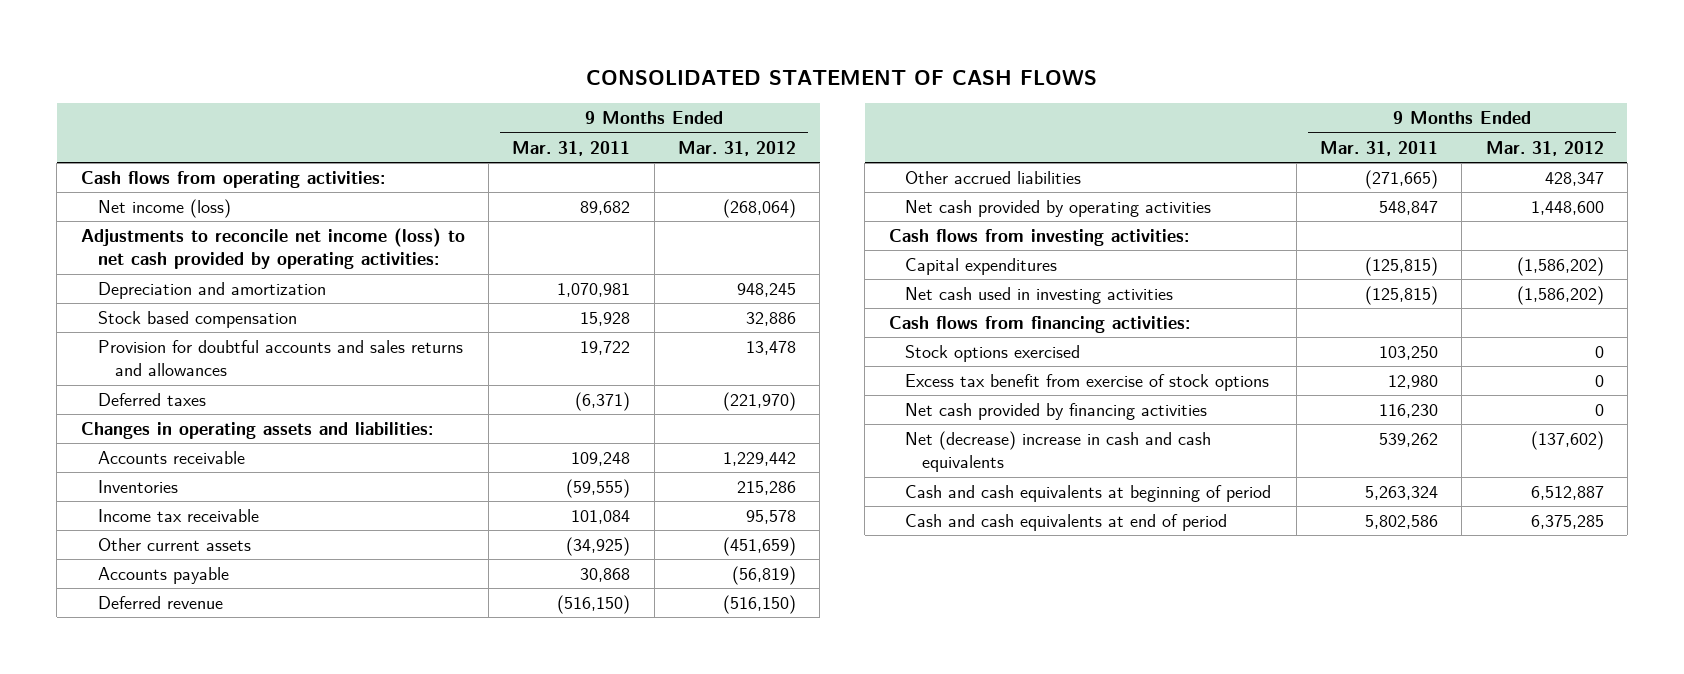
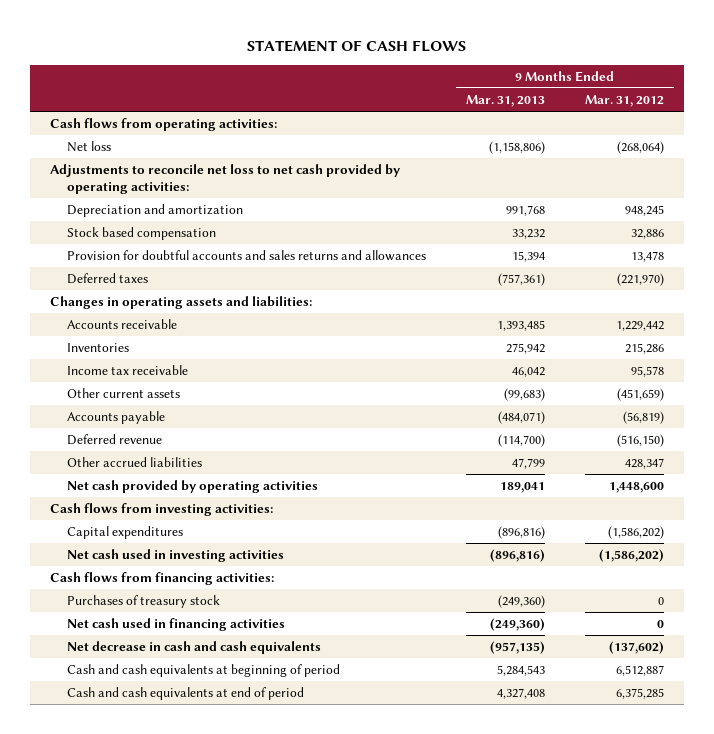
- CONSOLIDATED STATEMENT OF CASH FLOWS
+ STATEMENT OF CASH FLOWS
- | 9 Months Ended Mar. 31, 2011 | 9 Months Ended Mar. 31, 2012
+ | 9 Months Ended Mar. 31, 2013 | 9 Months Ended Mar. 31, 2012
- Net income (loss) | 89,682 | (268,064)
- Adjustments to reconcile net income (loss) to net cash provided by operating activities:
+ Net loss | (1,158,806) | (268,064)
+ Adjustments to reconcile net loss to net cash provided by operating activities:
- Stock options exercised | 103,250 | 0
- Excess tax benefit from exercise of stock options | 12,980 | 0
- Net cash provided by financing activities | 116,230 | 0
- Net (decrease) increase in cash and cash equivalents | 539,262 | (137,602)
+ Purchases of treasury stock | (249,360) | 0
+ Net cash used in financing activities | (249,360) | 0
+ Net decrease in cash and cash equivalents | (957,135) | (137,602)

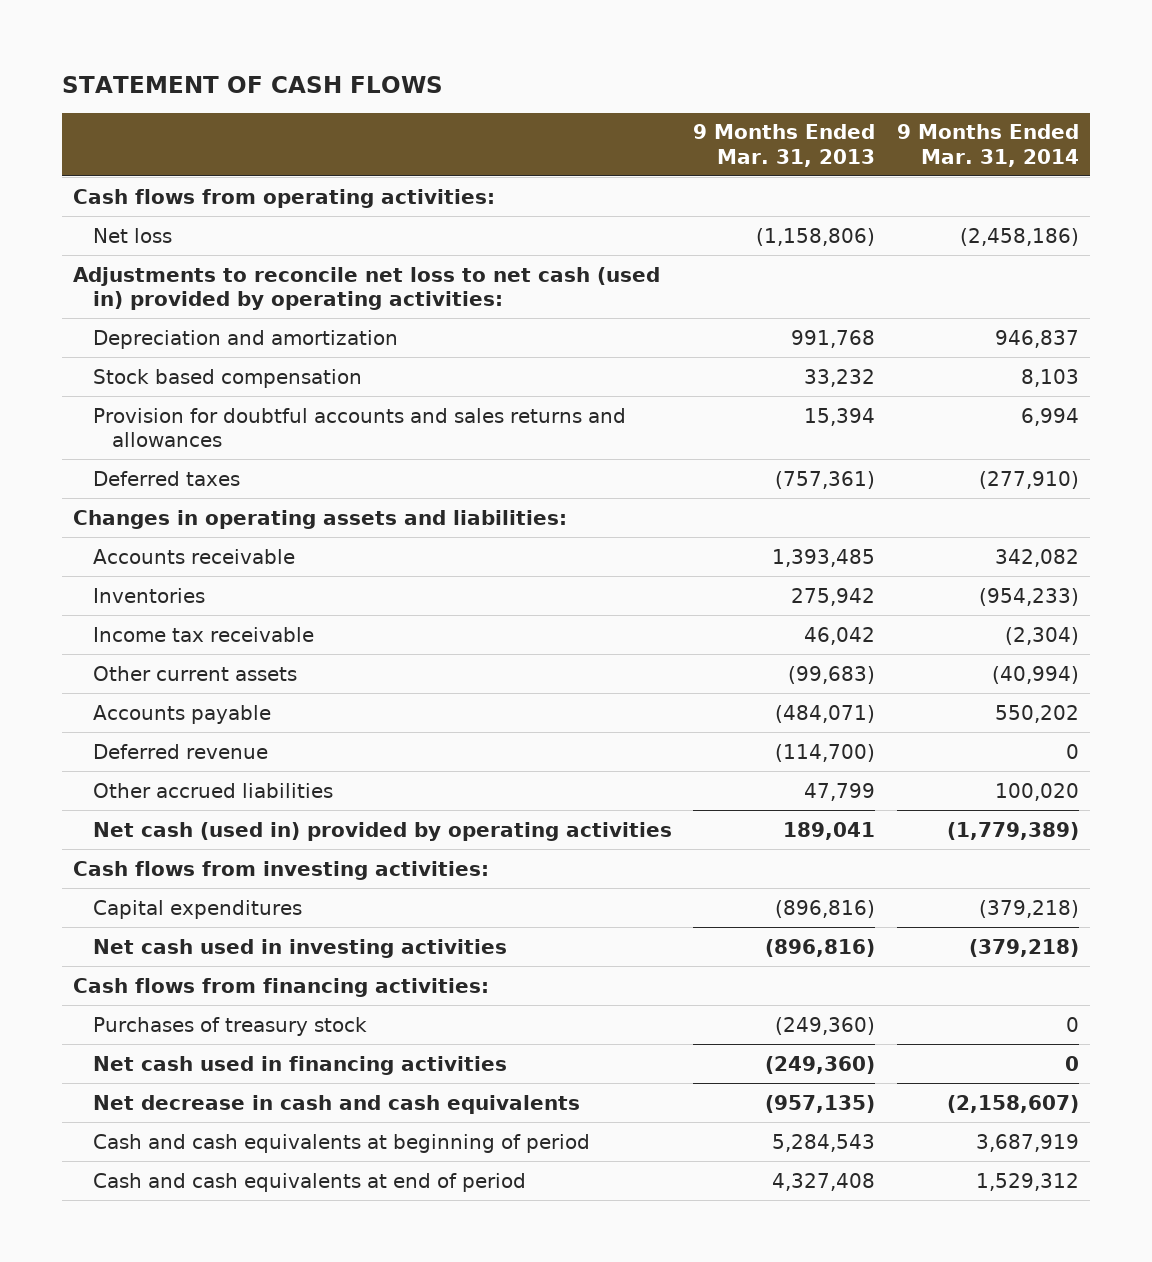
- | 9 Months Ended Mar. 31, 2013 | 9 Months Ended Mar. 31, 2012
+ | 9 Months Ended Mar. 31, 2013 | 9 Months Ended Mar. 31, 2014
- Adjustments to reconcile net loss to net cash provided by operating activities:
+ Adjustments to reconcile net loss to net cash (used in) provided by operating activities:
- Net cash provided by operating activities | 189,041 | 1,448,600
+ Net cash (used in) provided by operating activities | 189,041 | (1,779,389)

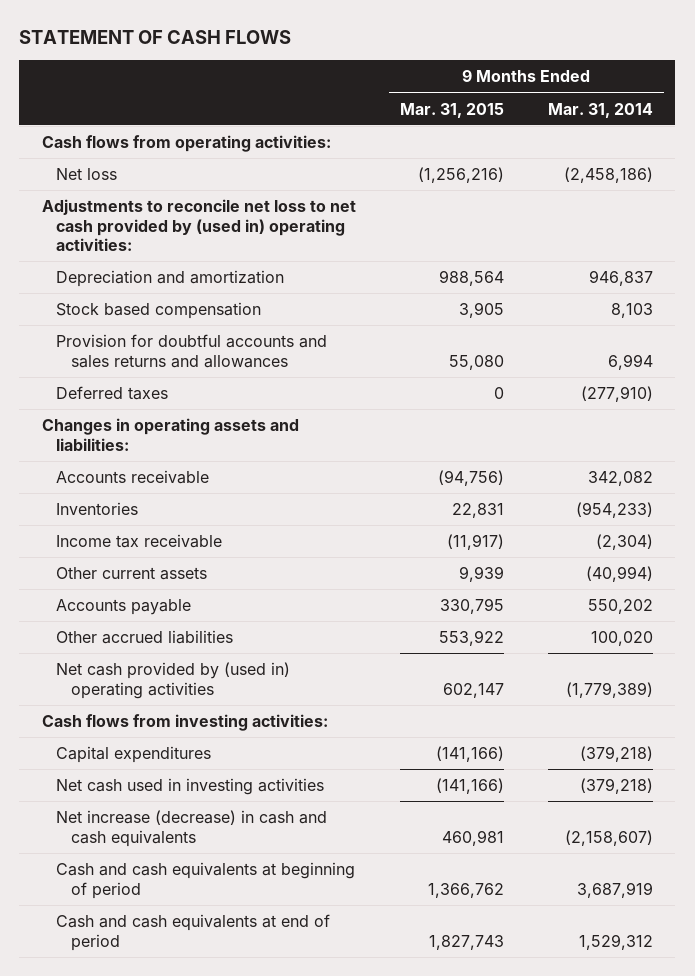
- | 9 Months Ended Mar. 31, 2013 | 9 Months Ended Mar. 31, 2014
+ | 9 Months Ended Mar. 31, 2015 | 9 Months Ended Mar. 31, 2014
- Adjustments to reconcile net loss to net cash (used in) provided by operating activities:
+ Adjustments to reconcile net loss to net cash provided by (used in) operating activities:
- Deferred revenue | (114,700) | 0
- Net cash (used in) provided by operating activities | 189,041 | (1,779,389)
+ Net cash provided by (used in) operating activities | 602,147 | (1,779,389)
- Cash flows from financing activities:
- Purchases of treasury stock | (249,360) | 0
- Net cash used in financing activities | (249,360) | 0
- Net decrease in cash and cash equivalents | (957,135) | (2,158,607)
+ Net increase (decrease) in cash and cash equivalents | 460,981 | (2,158,607)

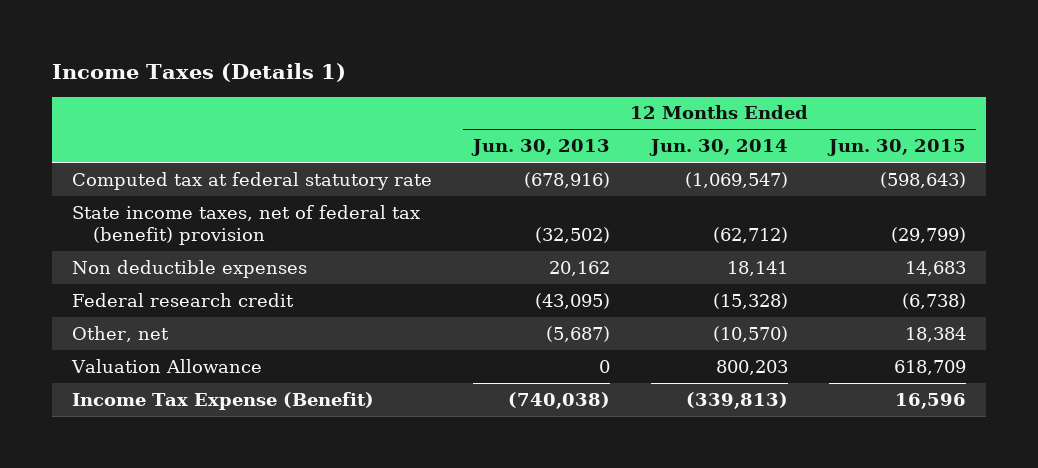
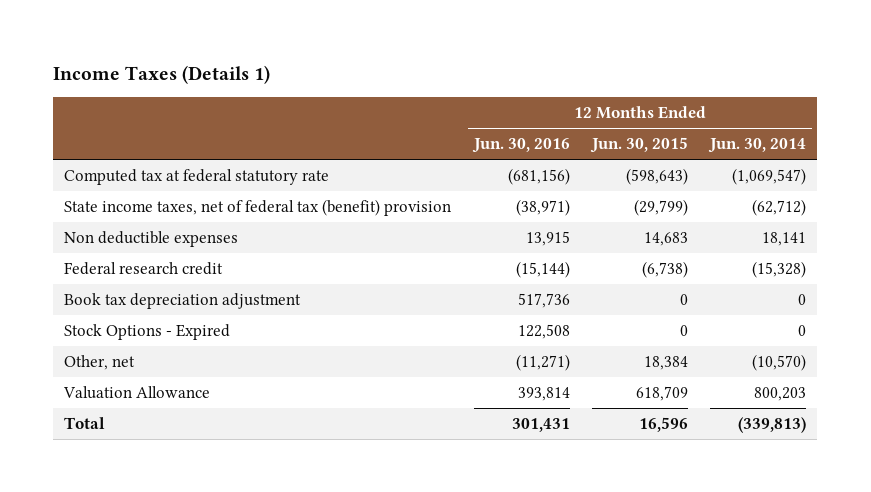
- | 12 Months Ended Jun. 30, 2013 | 12 Months Ended Jun. 30, 2014 | 12 Months Ended Jun. 30, 2015
+ | 12 Months Ended Jun. 30, 2016 | 12 Months Ended Jun. 30, 2015 | 12 Months Ended Jun. 30, 2014
+ Book tax depreciation adjustment | 517,736 | 0 | 0
+ Stock Options - Expired | 122,508 | 0 | 0
- Income Tax Expense (Benefit) | (740,038) | (339,813) | 16,596
+ Total | 301,431 | 16,596 | (339,813)

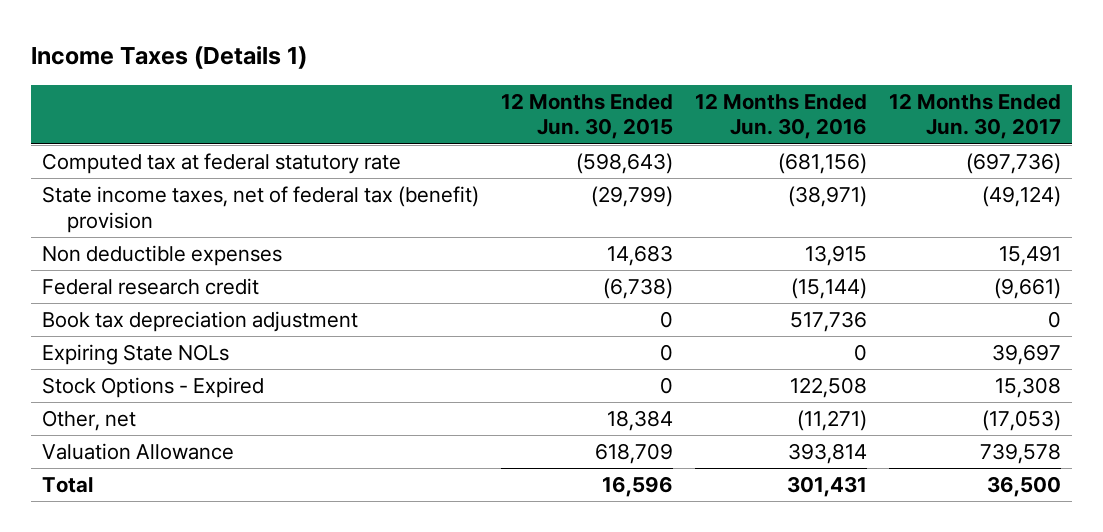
- | 12 Months Ended Jun. 30, 2016 | 12 Months Ended Jun. 30, 2015 | 12 Months Ended Jun. 30, 2014
+ | 12 Months Ended Jun. 30, 2015 | 12 Months Ended Jun. 30, 2016 | 12 Months Ended Jun. 30, 2017
+ Expiring State NOLs | 0 | 0 | 39,697

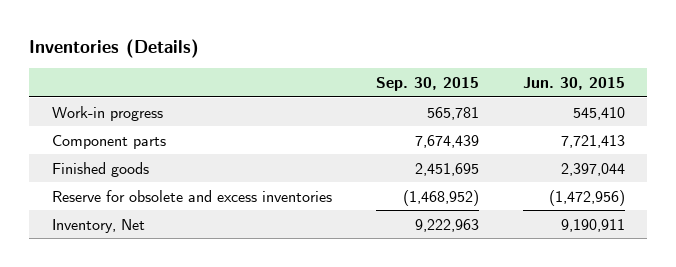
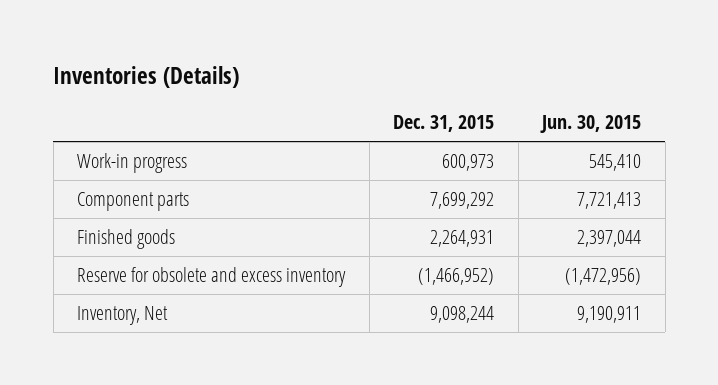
- | Sep. 30, 2015 | Jun. 30, 2015
+ | Dec. 31, 2015 | Jun. 30, 2015
- Reserve for obsolete and excess inventories | (1,468,952) | (1,472,956)
+ Reserve for obsolete and excess inventory | (1,466,952) | (1,472,956)

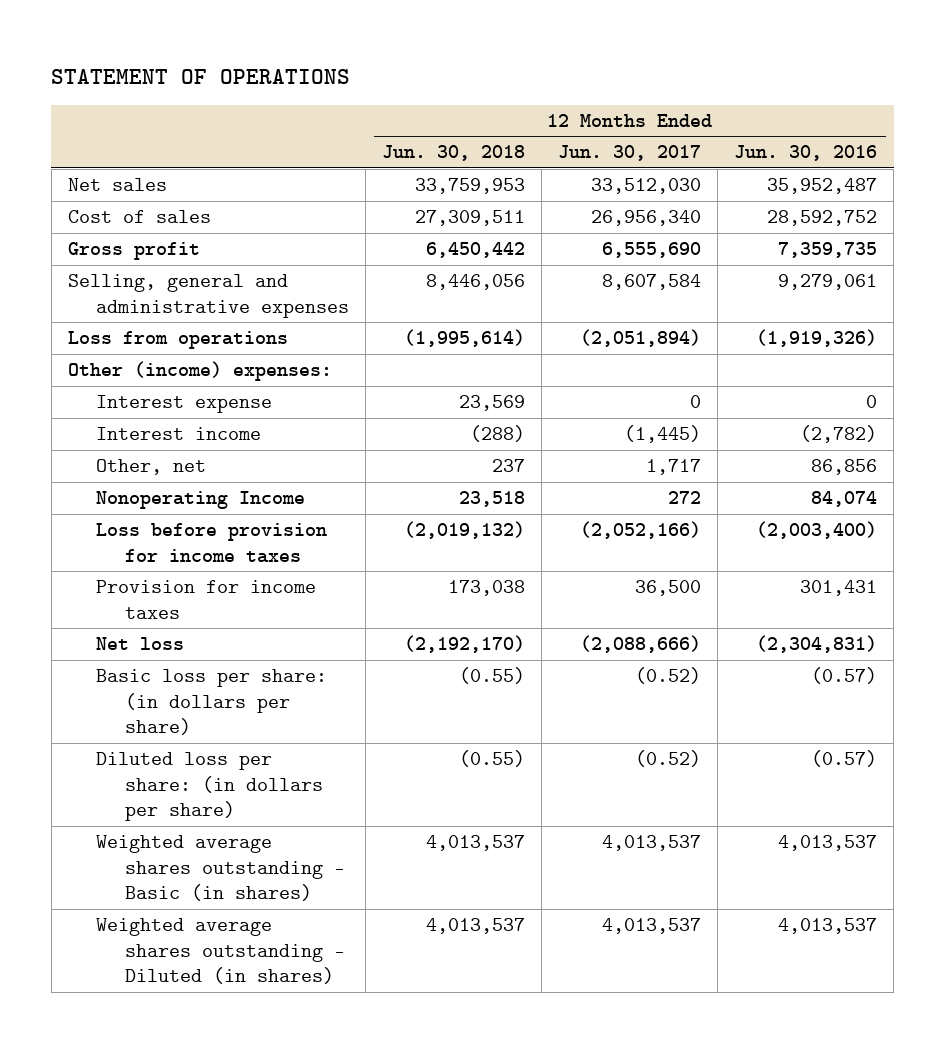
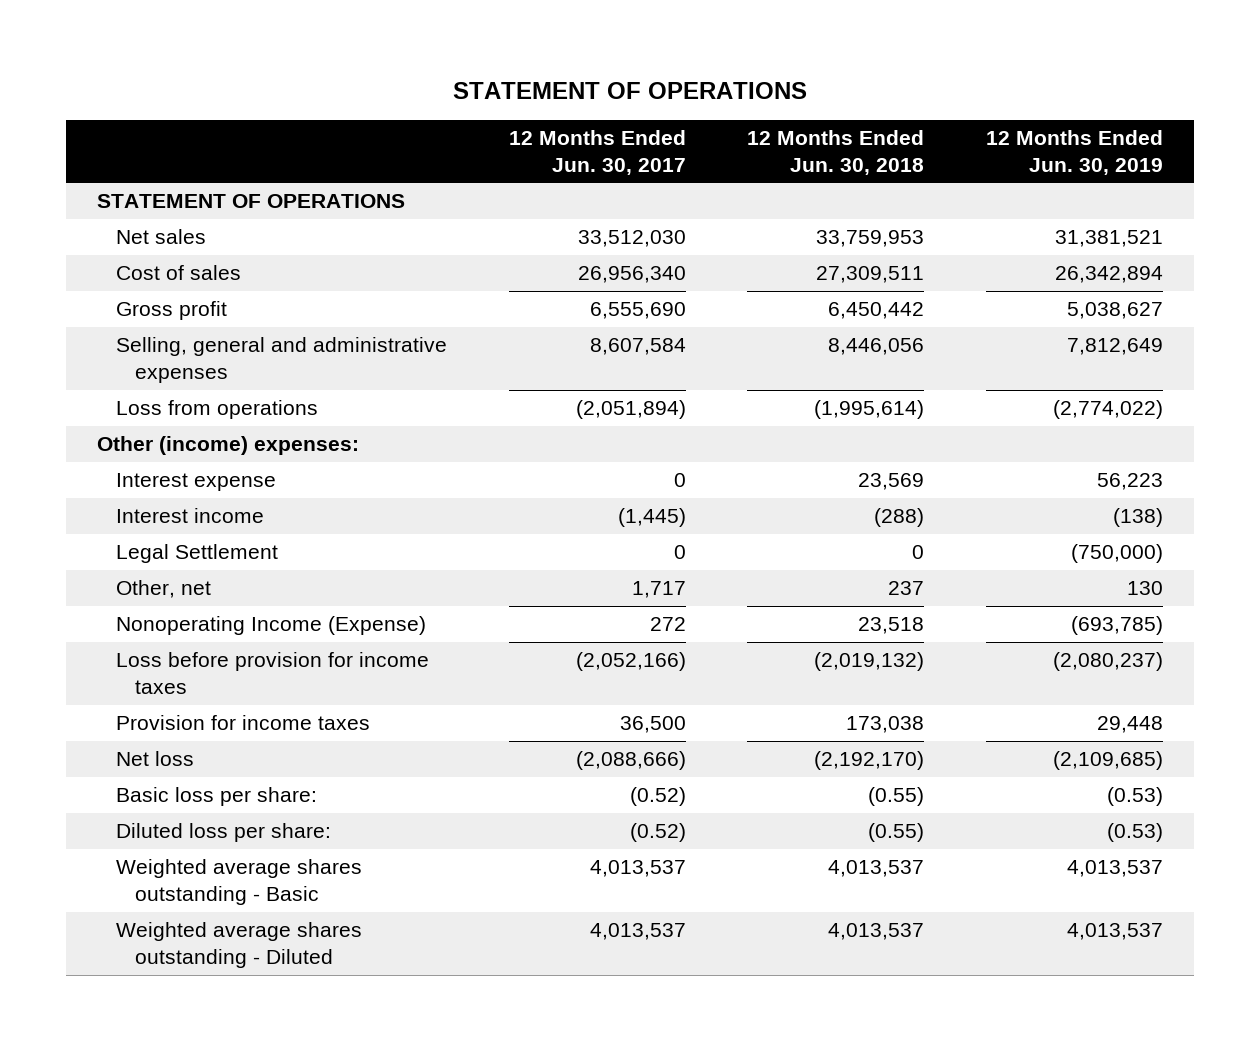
- | 12 Months Ended Jun. 30, 2018 | 12 Months Ended Jun. 30, 2017 | 12 Months Ended Jun. 30, 2016
+ | 12 Months Ended Jun. 30, 2017 | 12 Months Ended Jun. 30, 2018 | 12 Months Ended Jun. 30, 2019
+ STATEMENT OF OPERATIONS
+ Legal Settlement | 0 | 0 | (750,000)
- Nonoperating Income | 23,518 | 272 | 84,074
+ Nonoperating Income (Expense) | 272 | 23,518 | (693,785)
- Basic loss per share: (in dollars per share) | (0.55) | (0.52) | (0.57)
- Diluted loss per share: (in dollars per share) | (0.55) | (0.52) | (0.57)
- Weighted average shares outstanding - Basic (in shares) | 4,013,537 | 4,013,537 | 4,013,537
- Weighted average shares outstanding - Diluted (in shares) | 4,013,537 | 4,013,537 | 4,013,537
+ Basic loss per share: | (0.52) | (0.55) | (0.53)
+ Diluted loss per share: | (0.52) | (0.55) | (0.53)
+ Weighted average shares outstanding - Basic | 4,013,537 | 4,013,537 | 4,013,537
+ Weighted average shares outstanding - Diluted | 4,013,537 | 4,013,537 | 4,013,537

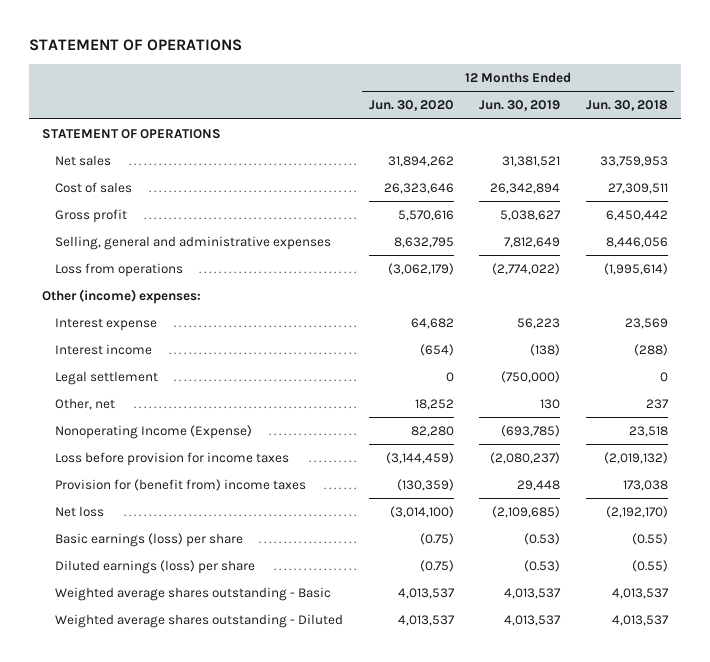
- | 12 Months Ended Jun. 30, 2017 | 12 Months Ended Jun. 30, 2018 | 12 Months Ended Jun. 30, 2019
+ | 12 Months Ended Jun. 30, 2020 | 12 Months Ended Jun. 30, 2019 | 12 Months Ended Jun. 30, 2018
- Legal Settlement | 0 | 0 | (750,000)
+ Legal settlement | 0 | (750,000) | 0
- Provision for income taxes | 36,500 | 173,038 | 29,448
+ Provision for (benefit from) income taxes | (130,359) | 29,448 | 173,038
- Basic loss per share: | (0.52) | (0.55) | (0.53)
- Diluted loss per share: | (0.52) | (0.55) | (0.53)
+ Basic earnings (loss) per share | (0.75) | (0.53) | (0.55)
+ Diluted earnings (loss) per share | (0.75) | (0.53) | (0.55)

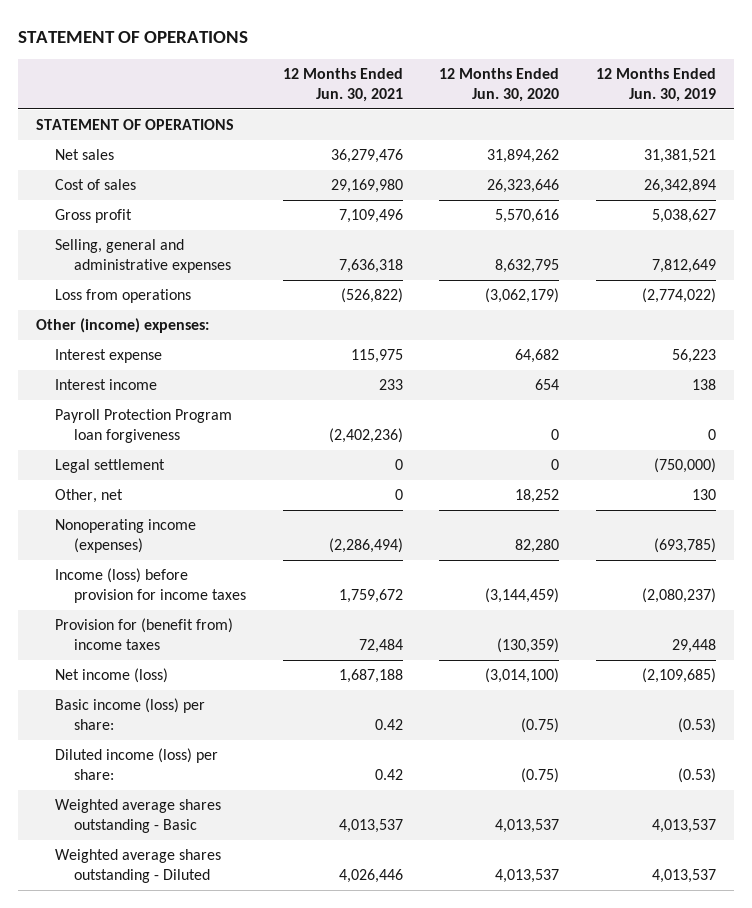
- | 12 Months Ended Jun. 30, 2020 | 12 Months Ended Jun. 30, 2019 | 12 Months Ended Jun. 30, 2018
+ | 12 Months Ended Jun. 30, 2021 | 12 Months Ended Jun. 30, 2020 | 12 Months Ended Jun. 30, 2019
- Interest income | (654) | (138) | (288)
+ Interest income | 233 | 654 | 138
+ Payroll Protection Program loan forgiveness | (2,402,236) | 0 | 0
- Nonoperating Income (Expense) | 82,280 | (693,785) | 23,518
- Loss before provision for income taxes | (3,144,459) | (2,080,237) | (2,019,132)
+ Nonoperating income (expenses) | (2,286,494) | 82,280 | (693,785)
+ Income (loss) before provision for income taxes | 1,759,672 | (3,144,459) | (2,080,237)
- Net loss | (3,014,100) | (2,109,685) | (2,192,170)
- Basic earnings (loss) per share | (0.75) | (0.53) | (0.55)
- Diluted earnings (loss) per share | (0.75) | (0.53) | (0.55)
+ Net income (loss) | 1,687,188 | (3,014,100) | (2,109,685)
+ Basic income (loss) per share: | 0.42 | (0.75) | (0.53)
+ Diluted income (loss) per share: | 0.42 | (0.75) | (0.53)

